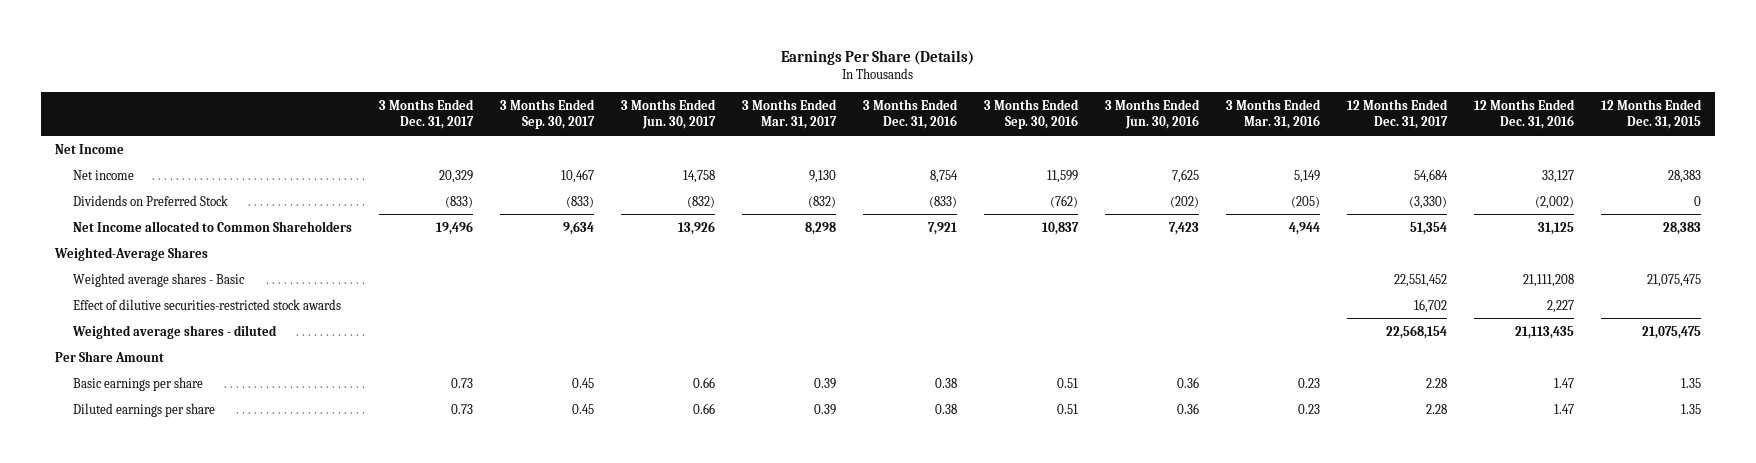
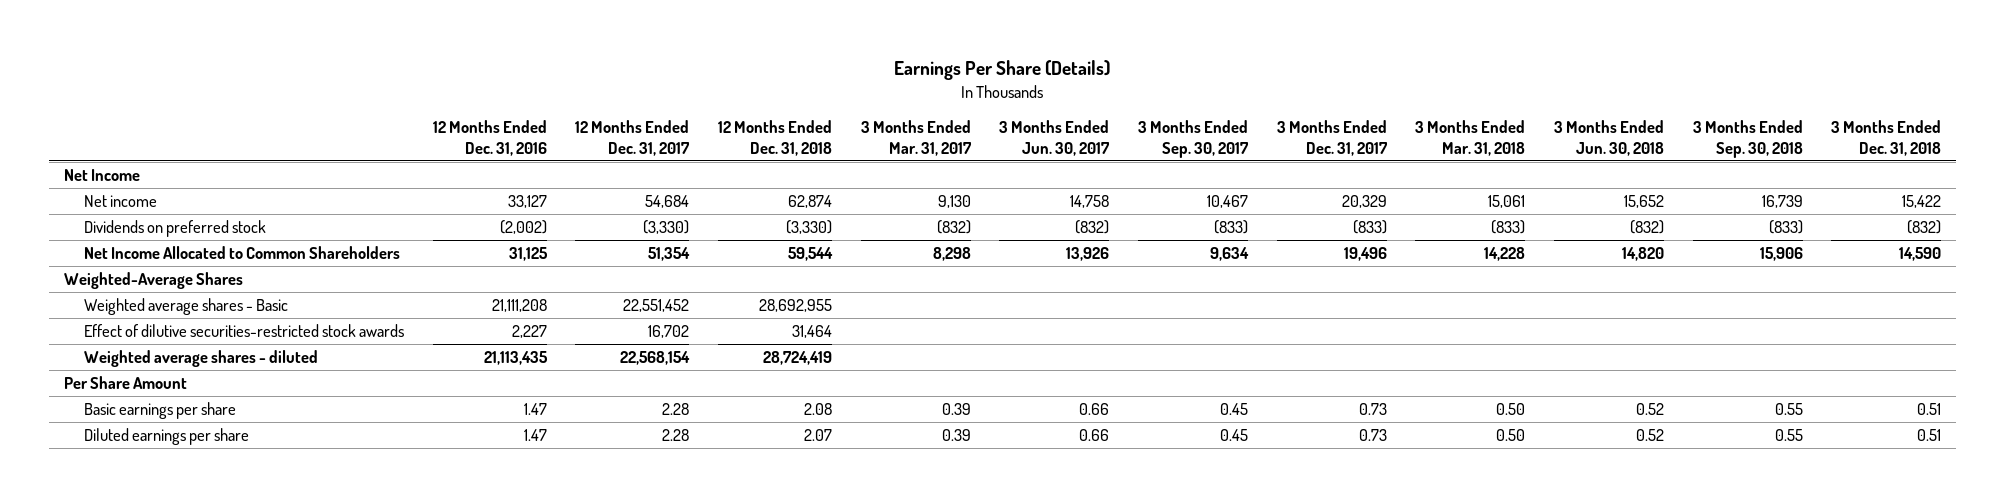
- | 3 Months Ended Dec. 31, 2017 | 3 Months Ended Sep. 30, 2017 | 3 Months Ended Jun. 30, 2017 | 3 Months Ended Mar. 31, 2017 | 3 Months Ended Dec. 31, 2016 | 3 Months Ended Sep. 30, 2016 | 3 Months Ended Jun. 30, 2016 | 3 Months Ended Mar. 31, 2016 | 12 Months Ended Dec. 31, 2017 | 12 Months Ended Dec. 31, 2016 | 12 Months Ended Dec. 31, 2015
+ | 12 Months Ended Dec. 31, 2016 | 12 Months Ended Dec. 31, 2017 | 12 Months Ended Dec. 31, 2018 | 3 Months Ended Mar. 31, 2017 | 3 Months Ended Jun. 30, 2017 | 3 Months Ended Sep. 30, 2017 | 3 Months Ended Dec. 31, 2017 | 3 Months Ended Mar. 31, 2018 | 3 Months Ended Jun. 30, 2018 | 3 Months Ended Sep. 30, 2018 | 3 Months Ended Dec. 31, 2018
- Dividends on Preferred Stock | (833) | (833) | (832) | (832) | (833) | (762) | (202) | (205) | (3,330) | (2,002) | 0
- Net Income allocated to Common Shareholders | 19,496 | 9,634 | 13,926 | 8,298 | 7,921 | 10,837 | 7,423 | 4,944 | 51,354 | 31,125 | 28,383
+ Dividends on preferred stock | (2,002) | (3,330) | (3,330) | (832) | (832) | (833) | (833) | (833) | (832) | (833) | (832)
+ Net Income Allocated to Common Shareholders | 31,125 | 51,354 | 59,544 | 8,298 | 13,926 | 9,634 | 19,496 | 14,228 | 14,820 | 15,906 | 14,590

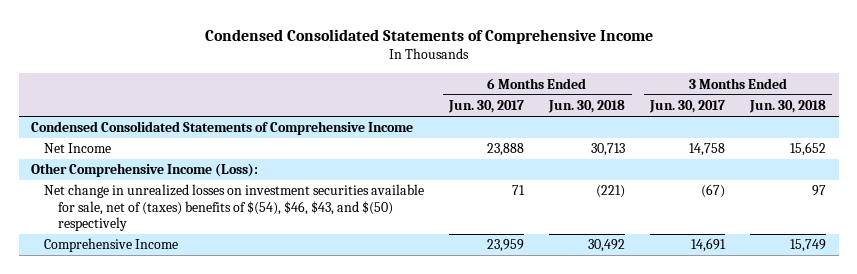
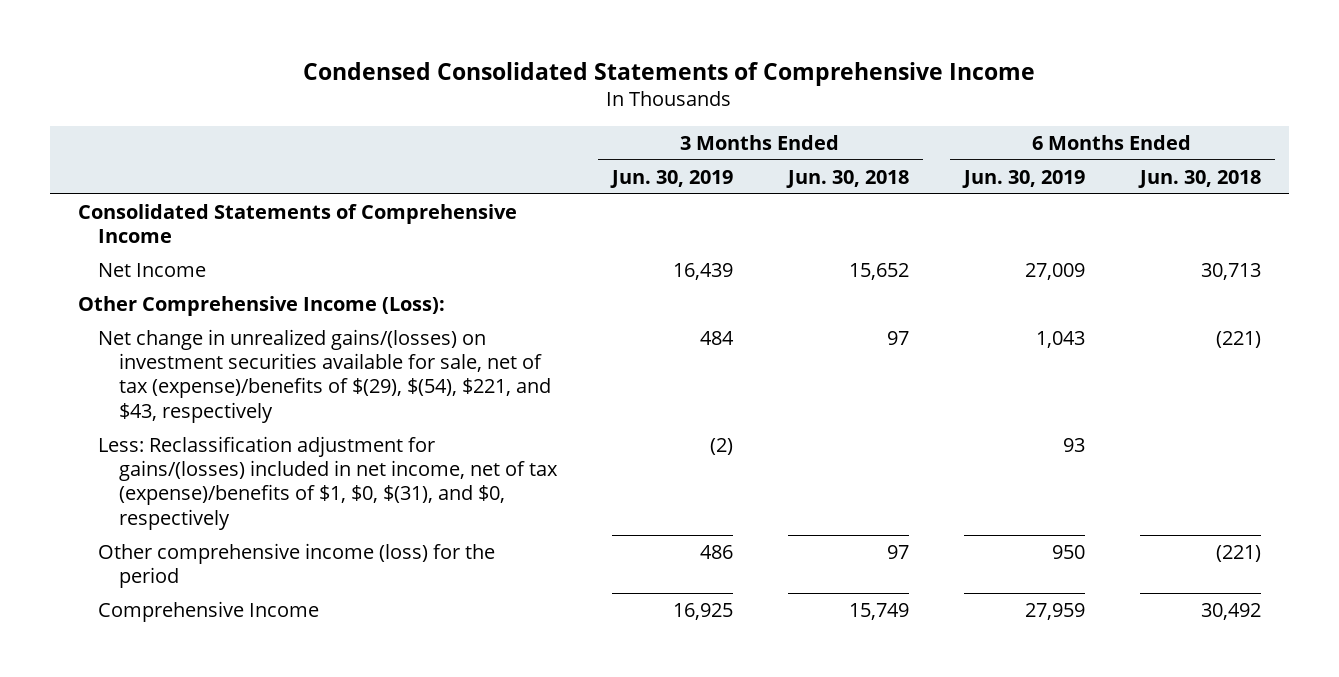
- | 6 Months Ended Jun. 30, 2017 | 6 Months Ended Jun. 30, 2018 | 3 Months Ended Jun. 30, 2017 | 3 Months Ended Jun. 30, 2018
+ | 3 Months Ended Jun. 30, 2019 | 3 Months Ended Jun. 30, 2018 | 6 Months Ended Jun. 30, 2019 | 6 Months Ended Jun. 30, 2018
- Condensed Consolidated Statements of Comprehensive Income
+ Consolidated Statements of Comprehensive Income
- Net change in unrealized losses on investment securities available for sale, net of (taxes) benefits of $(54), $46, $43, and $(50) respectively | 71 | (221) | (67) | 97
+ Net change in unrealized gains/(losses) on investment securities available for sale, net of tax (expense)/benefits of $(29), $(54), $221, and $43, respectively | 484 | 97 | 1,043 | (221)
+ Less: Reclassification adjustment for gains/(losses) included in net income, net of tax (expense)/benefits of $1, $0, $(31), and $0, respectively | (2) | | 93 |
+ Other comprehensive income (loss) for the period | 486 | 97 | 950 | (221)

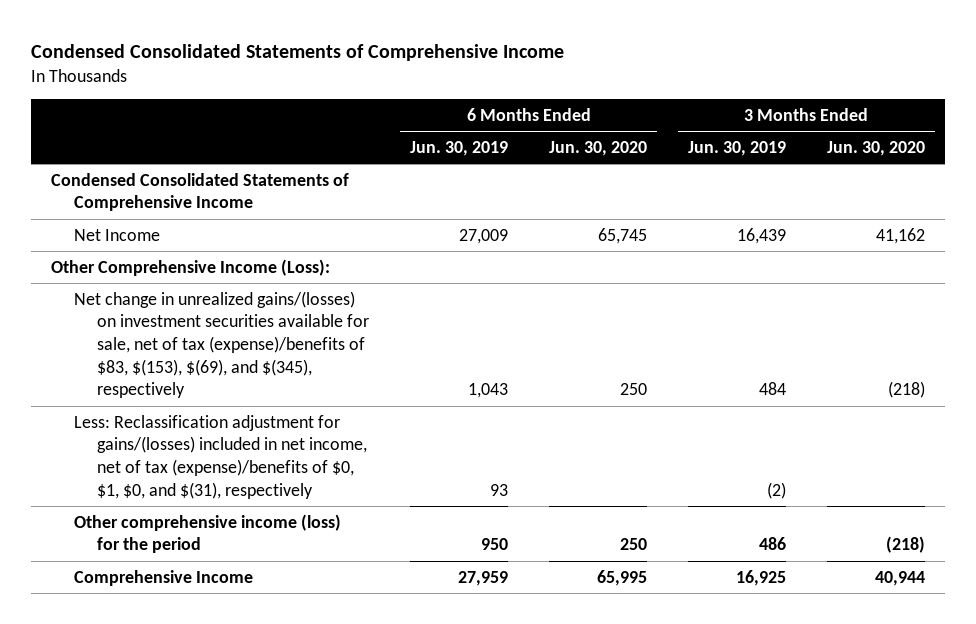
- | 3 Months Ended Jun. 30, 2019 | 3 Months Ended Jun. 30, 2018 | 6 Months Ended Jun. 30, 2019 | 6 Months Ended Jun. 30, 2018
+ | 6 Months Ended Jun. 30, 2019 | 6 Months Ended Jun. 30, 2020 | 3 Months Ended Jun. 30, 2019 | 3 Months Ended Jun. 30, 2020
- Consolidated Statements of Comprehensive Income
+ Condensed Consolidated Statements of Comprehensive Income
- Net change in unrealized gains/(losses) on investment securities available for sale, net of tax (expense)/benefits of $(29), $(54), $221, and $43, respectively | 484 | 97 | 1,043 | (221)
- Less: Reclassification adjustment for gains/(losses) included in net income, net of tax (expense)/benefits of $1, $0, $(31), and $0, respectively | (2) | | 93 |
+ Net change in unrealized gains/(losses) on investment securities available for sale, net of tax (expense)/benefits of $83, $(153), $(69), and $(345), respectively | 1,043 | 250 | 484 | (218)
+ Less: Reclassification adjustment for gains/(losses) included in net income, net of tax (expense)/benefits of $0, $1, $0, and $(31), respectively | 93 | | (2) |

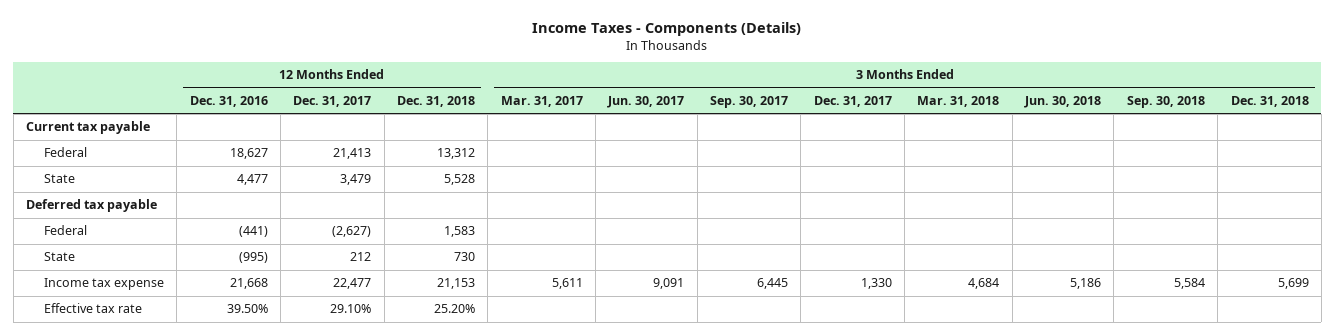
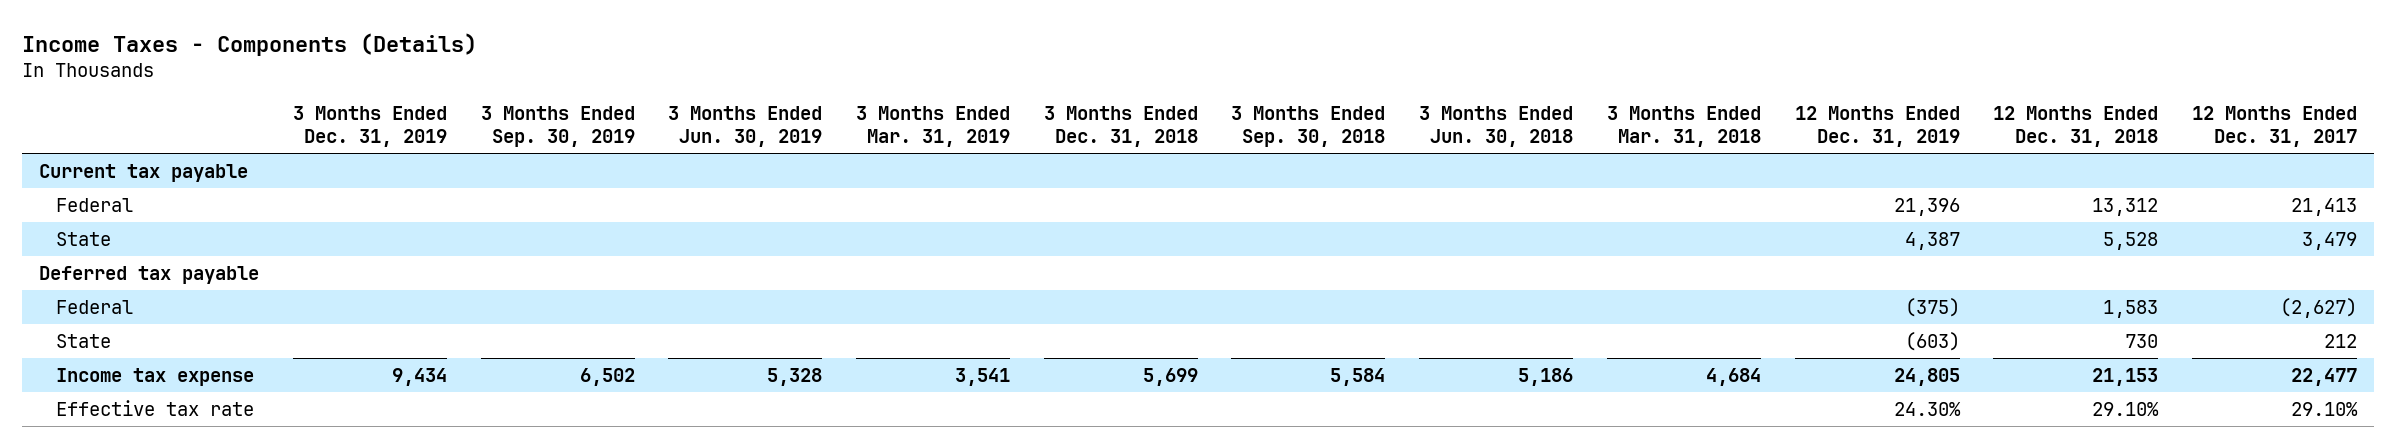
- | 12 Months Ended Dec. 31, 2016 | 12 Months Ended Dec. 31, 2017 | 12 Months Ended Dec. 31, 2018 | 3 Months Ended Mar. 31, 2017 | 3 Months Ended Jun. 30, 2017 | 3 Months Ended Sep. 30, 2017 | 3 Months Ended Dec. 31, 2017 | 3 Months Ended Mar. 31, 2018 | 3 Months Ended Jun. 30, 2018 | 3 Months Ended Sep. 30, 2018 | 3 Months Ended Dec. 31, 2018
+ | 3 Months Ended Dec. 31, 2019 | 3 Months Ended Sep. 30, 2019 | 3 Months Ended Jun. 30, 2019 | 3 Months Ended Mar. 31, 2019 | 3 Months Ended Dec. 31, 2018 | 3 Months Ended Sep. 30, 2018 | 3 Months Ended Jun. 30, 2018 | 3 Months Ended Mar. 31, 2018 | 12 Months Ended Dec. 31, 2019 | 12 Months Ended Dec. 31, 2018 | 12 Months Ended Dec. 31, 2017
- Effective tax rate | 39.50% | 29.10% | 25.20% | | | | | | | |
+ Effective tax rate | | | | | | | | | 24.30% | 29.10% | 29.10%

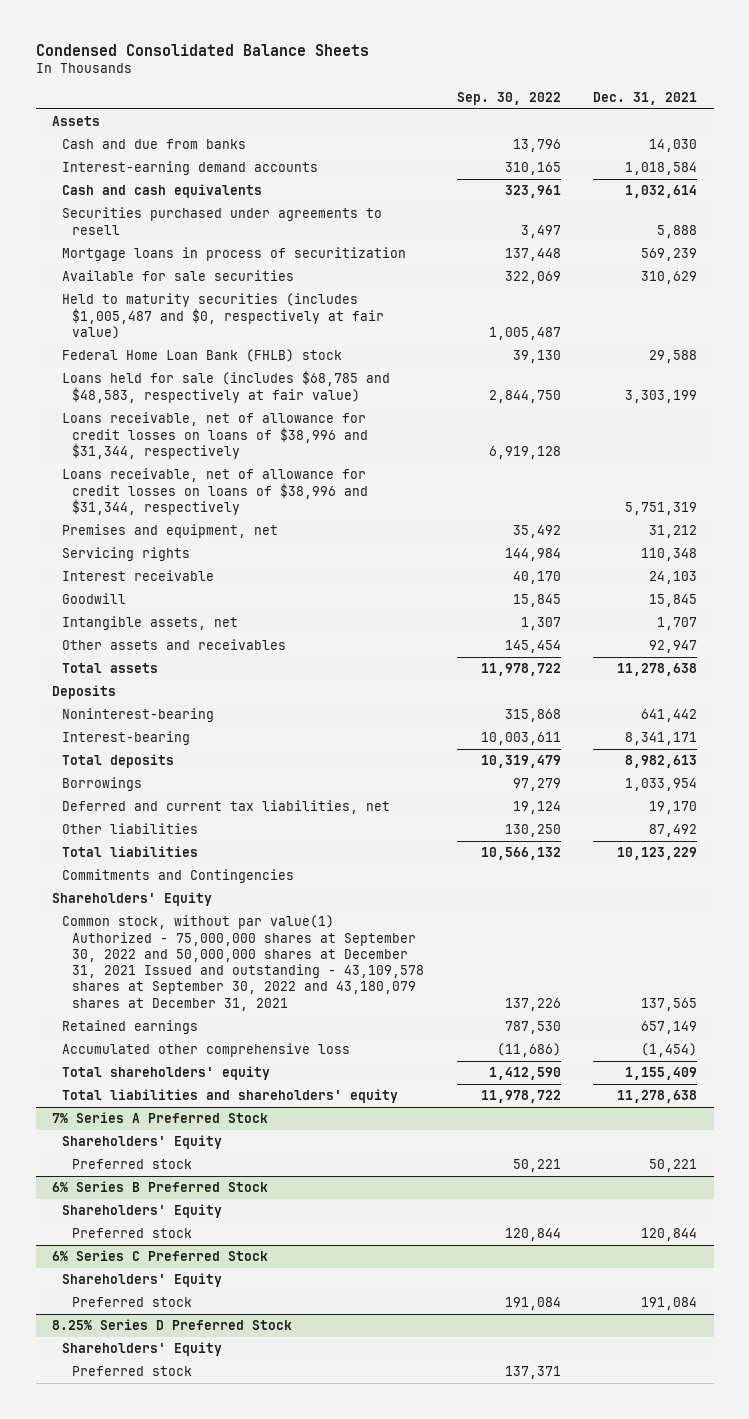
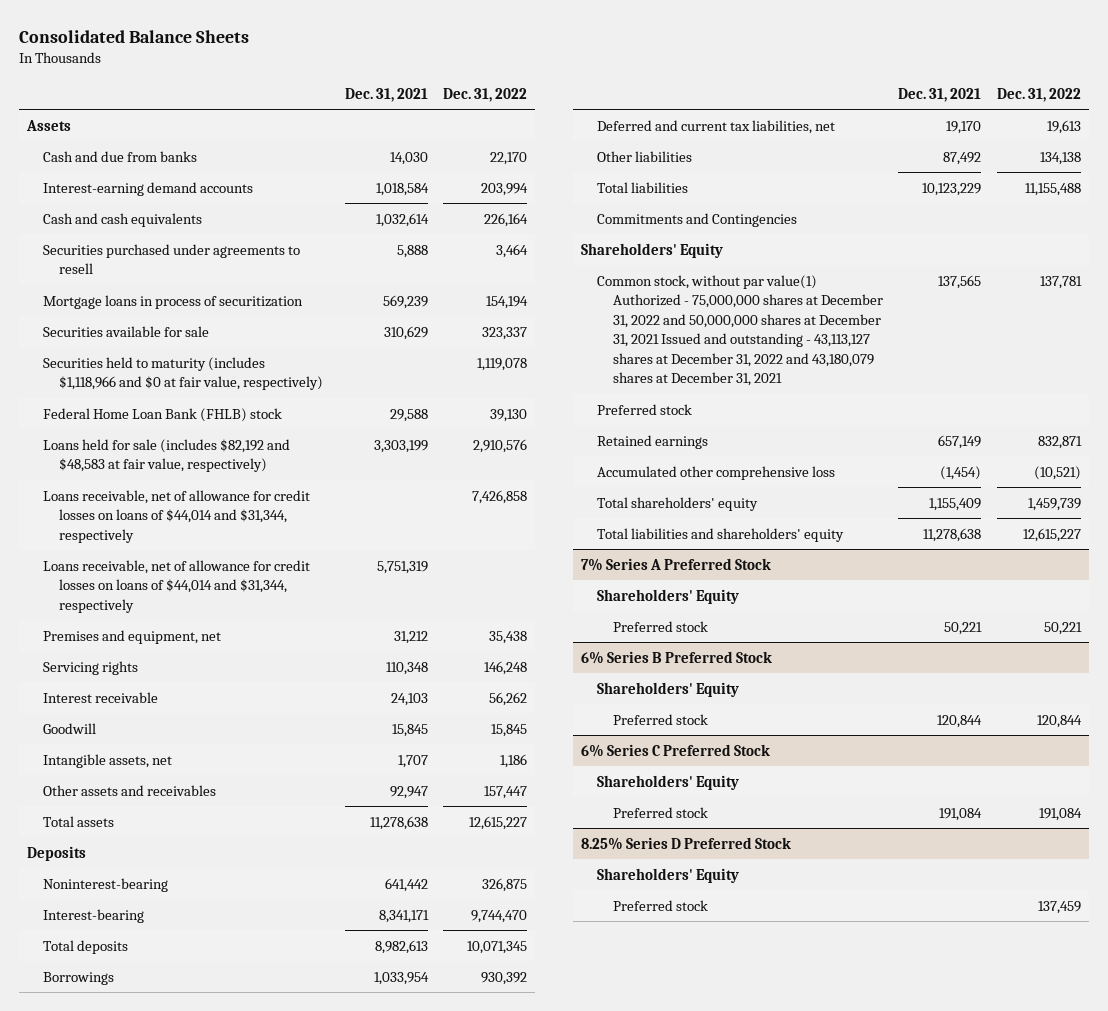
- Condensed Consolidated Balance Sheets
+ Consolidated Balance Sheets
- | Sep. 30, 2022 | Dec. 31, 2021
+ | Dec. 31, 2021 | Dec. 31, 2022
- Available for sale securities | 322,069 | 310,629
- Held to maturity securities (includes $1,005,487 and $0, respectively at fair value) | 1,005,487 |
+ Securities available for sale | 310,629 | 323,337
+ Securities held to maturity (includes $1,118,966 and $0 at fair value, respectively) | | 1,119,078
- Loans held for sale (includes $68,785 and $48,583, respectively at fair value) | 2,844,750 | 3,303,199
- Loans receivable, net of allowance for credit losses on loans of $38,996 and $31,344, respectively | 6,919,128 |
- Loans receivable, net of allowance for credit losses on loans of $38,996 and $31,344, respectively | | 5,751,319
+ Loans held for sale (includes $82,192 and $48,583 at fair value, respectively) | 3,303,199 | 2,910,576
+ Loans receivable, net of allowance for credit losses on loans of $44,014 and $31,344, respectively | | 7,426,858
+ Loans receivable, net of allowance for credit losses on loans of $44,014 and $31,344, respectively | 5,751,319 |
- Common stock, without par value(1) Authorized - 75,000,000 shares at September 30, 2022 and 50,000,000 shares at December 31, 2021 Issued and outstanding - 43,109,578 shares at September 30, 2022 and 43,180,079 shares at December 31, 2021 | 137,226 | 137,565
+ Common stock, without par value(1) Authorized - 75,000,000 shares at December 31, 2022 and 50,000,000 shares at December 31, 2021 Issued and outstanding - 43,113,127 shares at December 31, 2022 and 43,180,079 shares at December 31, 2021 | 137,565 | 137,781
+ Preferred stock

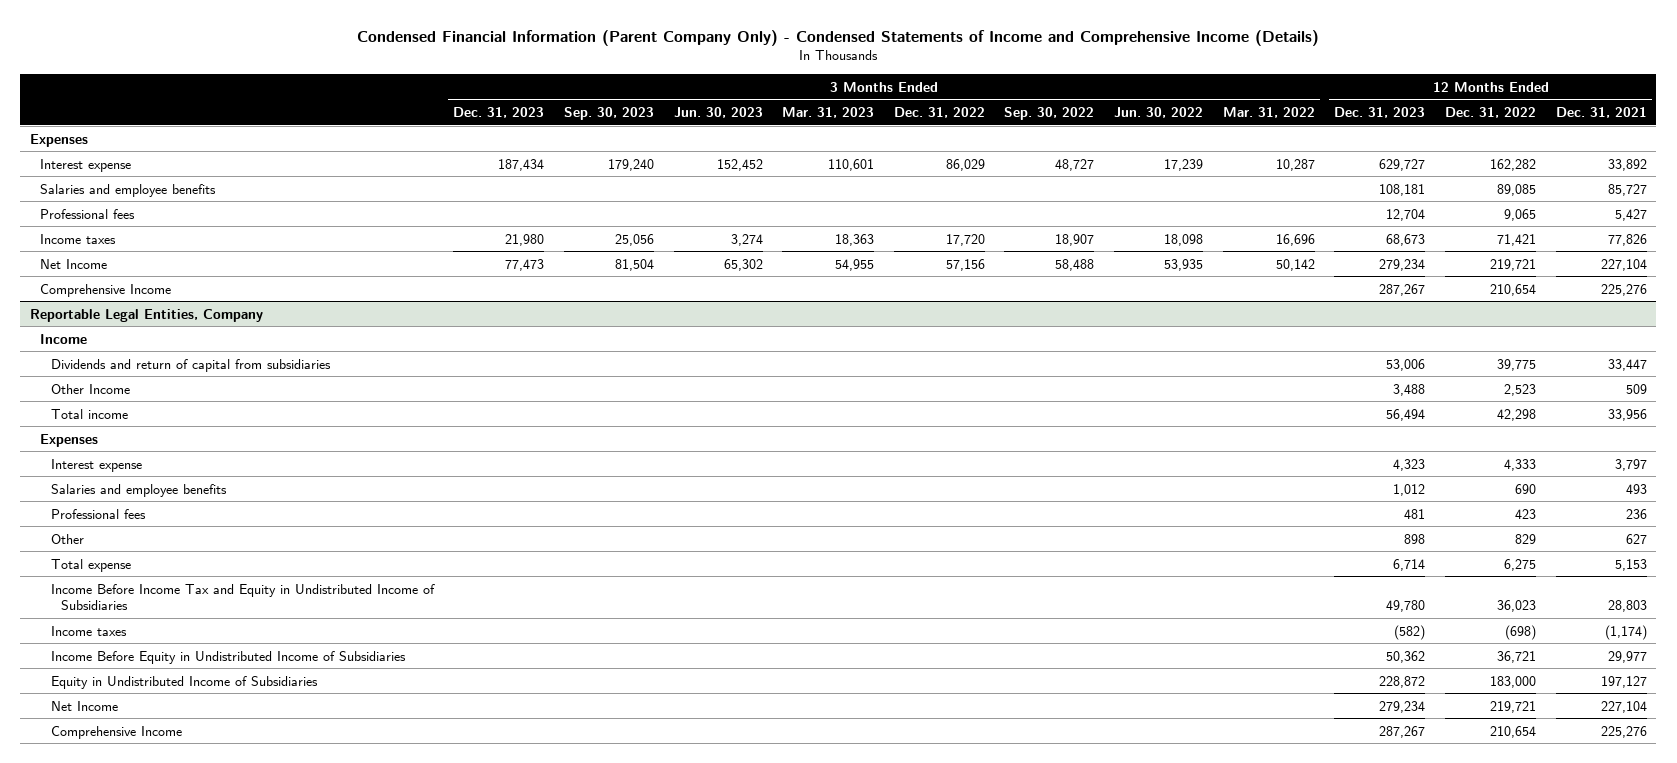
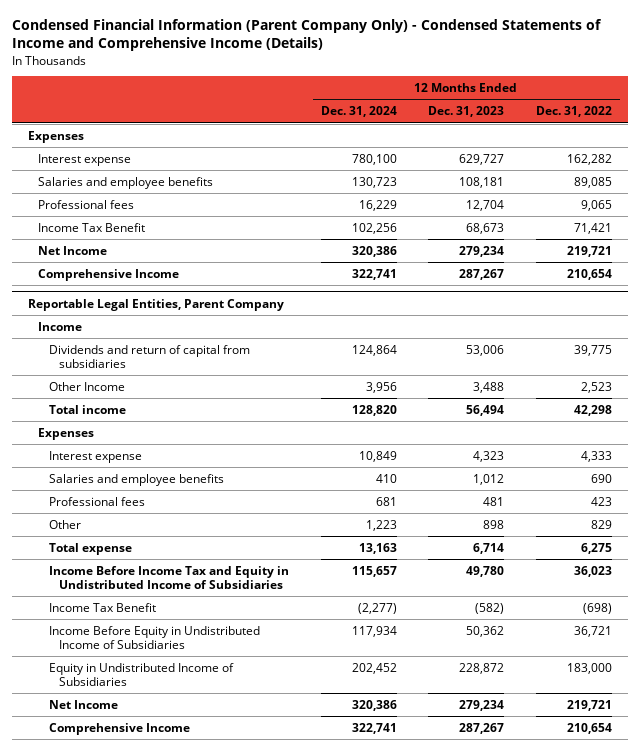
- | 3 Months Ended Dec. 31, 2023 | 3 Months Ended Sep. 30, 2023 | 3 Months Ended Jun. 30, 2023 | 3 Months Ended Mar. 31, 2023 | 3 Months Ended Dec. 31, 2022 | 3 Months Ended Sep. 30, 2022 | 3 Months Ended Jun. 30, 2022 | 3 Months Ended Mar. 31, 2022 | 12 Months Ended Dec. 31, 2023 | 12 Months Ended Dec. 31, 2022 | 12 Months Ended Dec. 31, 2021
+ | 12 Months Ended Dec. 31, 2024 | 12 Months Ended Dec. 31, 2023 | 12 Months Ended Dec. 31, 2022
- Income taxes | 21,980 | 25,056 | 3,274 | 18,363 | 17,720 | 18,907 | 18,098 | 16,696 | 68,673 | 71,421 | 77,826
+ Income Tax Benefit | 102,256 | 68,673 | 71,421
- Reportable Legal Entities, Company
+ Reportable Legal Entities, Parent Company
- Income taxes | | | | | | | | | (582) | (698) | (1,174)
+ Income Tax Benefit | (2,277) | (582) | (698)

